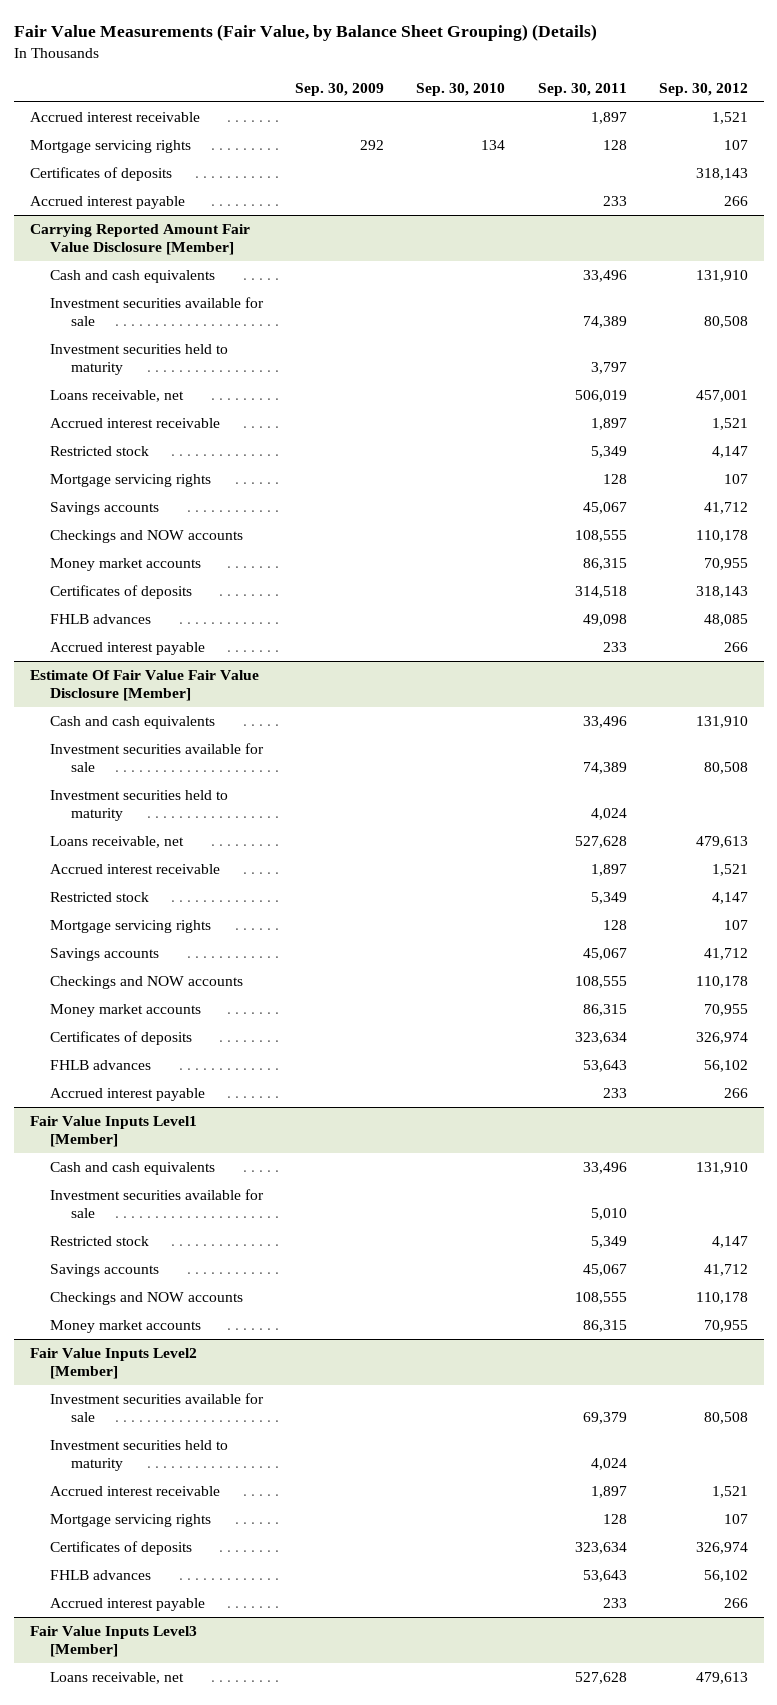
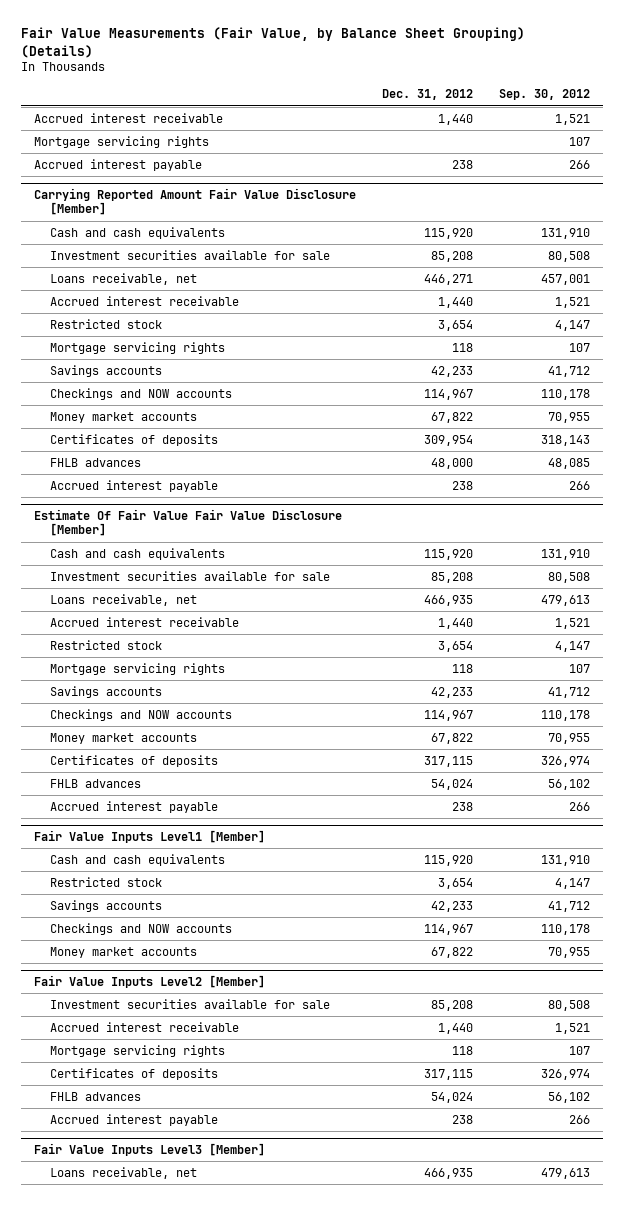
- | Sep. 30, 2009 | Sep. 30, 2010 | Sep. 30, 2011 | Sep. 30, 2012
+ | Dec. 31, 2012 | Sep. 30, 2012
- Certificates of deposits | | | | 318,143
@ Carrying Reported Amount Fair Value Disclosure [Member]
- Investment securities held to maturity | | | 3,797 |
@ Estimate Of Fair Value Fair Value Disclosure [Member]
- Investment securities held to maturity | | | 4,024 |
@ Fair Value Inputs Level1 [Member]
- Investment securities available for sale | | | 5,010 |
@ Fair Value Inputs Level2 [Member]
- Investment securities held to maturity | | | 4,024 |

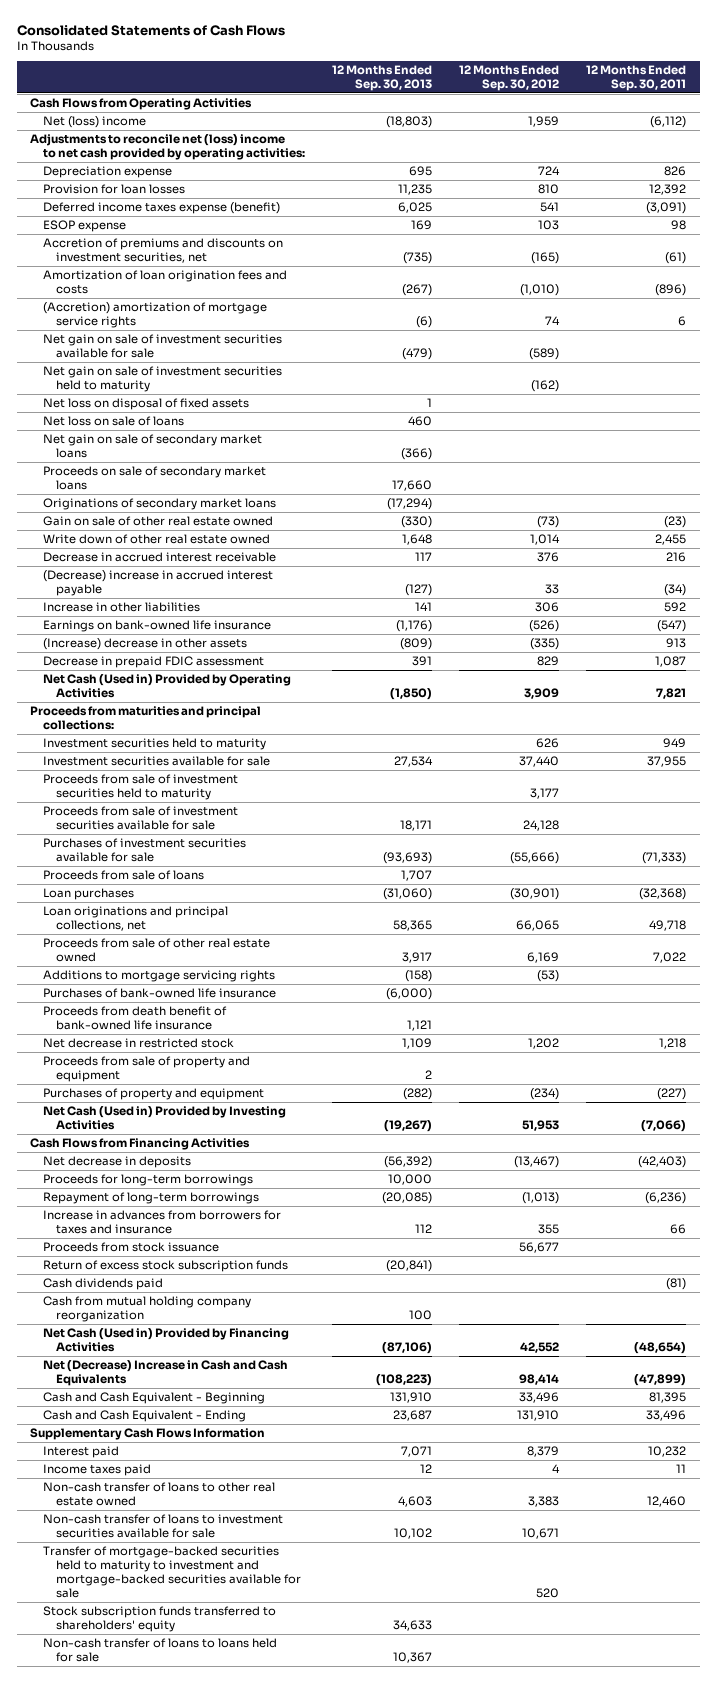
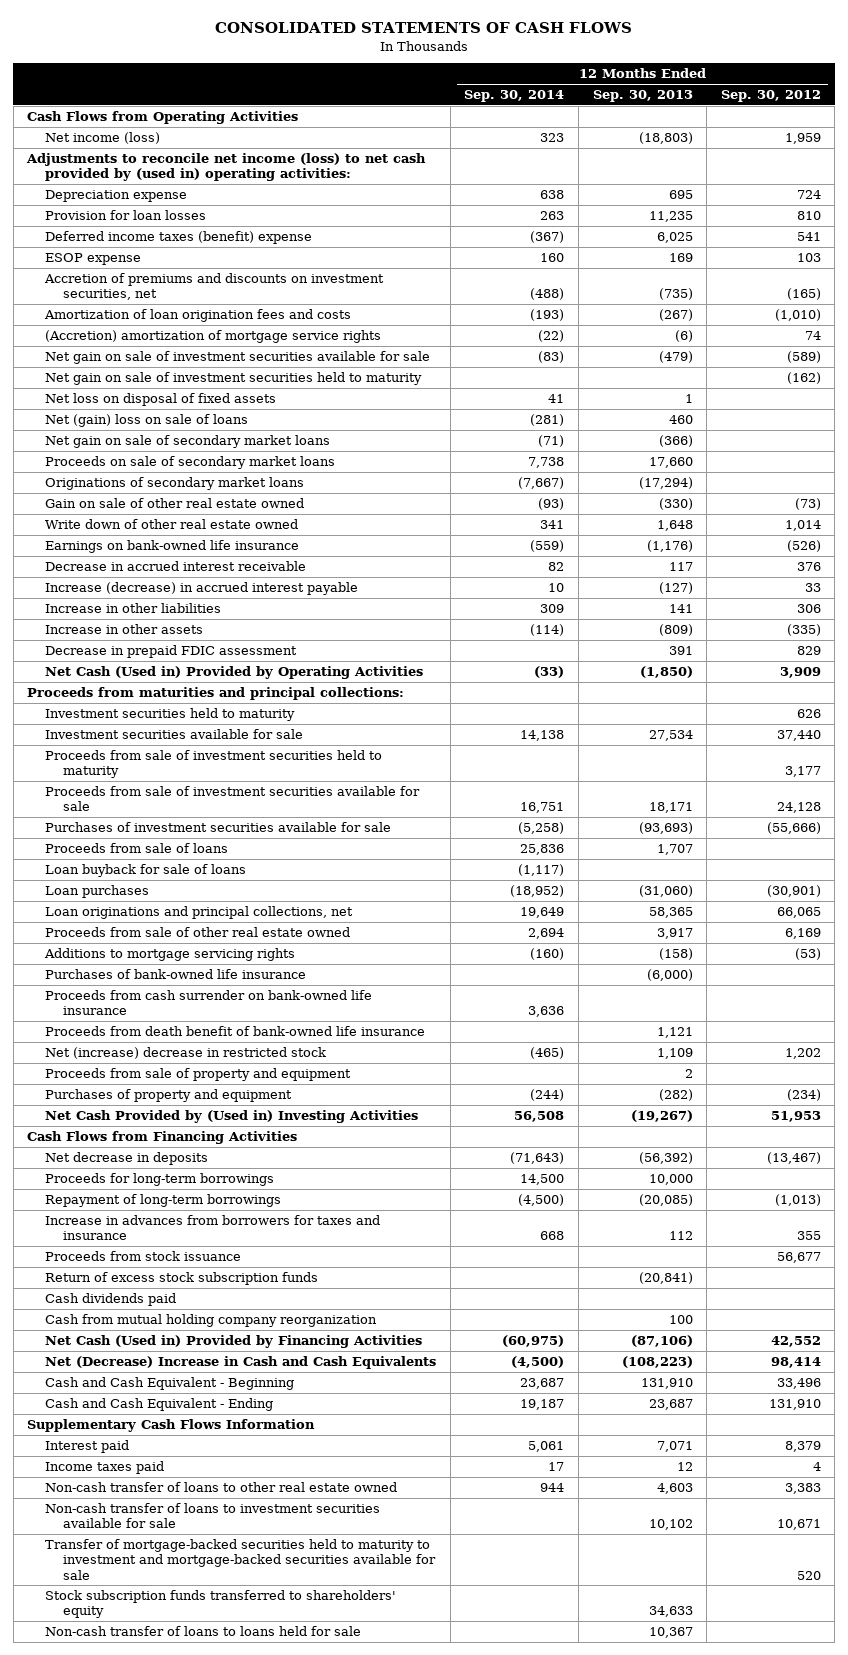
- Consolidated Statements of Cash Flows
+ CONSOLIDATED STATEMENTS OF CASH FLOWS
- | 12 Months Ended Sep. 30, 2013 | 12 Months Ended Sep. 30, 2012 | 12 Months Ended Sep. 30, 2011
+ | 12 Months Ended Sep. 30, 2014 | 12 Months Ended Sep. 30, 2013 | 12 Months Ended Sep. 30, 2012
- Net (loss) income | (18,803) | 1,959 | (6,112)
- Adjustments to reconcile net (loss) income to net cash provided by operating activities:
+ Net income (loss) | 323 | (18,803) | 1,959
+ Adjustments to reconcile net income (loss) to net cash provided by (used in) operating activities:
- Deferred income taxes expense (benefit) | 6,025 | 541 | (3,091)
+ Deferred income taxes (benefit) expense | (367) | 6,025 | 541
- Net loss on sale of loans | 460 | |
+ Net (gain) loss on sale of loans | (281) | 460 |
moved up: Earnings on bank-owned life insurance | (559) | (1,176) | (526)
- (Decrease) increase in accrued interest payable | (127) | 33 | (34)
+ Increase (decrease) in accrued interest payable | 10 | (127) | 33
- (Increase) decrease in other assets | (809) | (335) | 913
+ Increase in other assets | (114) | (809) | (335)
+ Loan buyback for sale of loans | (1,117) | |
+ Proceeds from cash surrender on bank-owned life insurance | 3,636 | |
- Net decrease in restricted stock | 1,109 | 1,202 | 1,218
+ Net (increase) decrease in restricted stock | (465) | 1,109 | 1,202
- Net Cash (Used in) Provided by Investing Activities | (19,267) | 51,953 | (7,066)
+ Net Cash Provided by (Used in) Investing Activities | 56,508 | (19,267) | 51,953

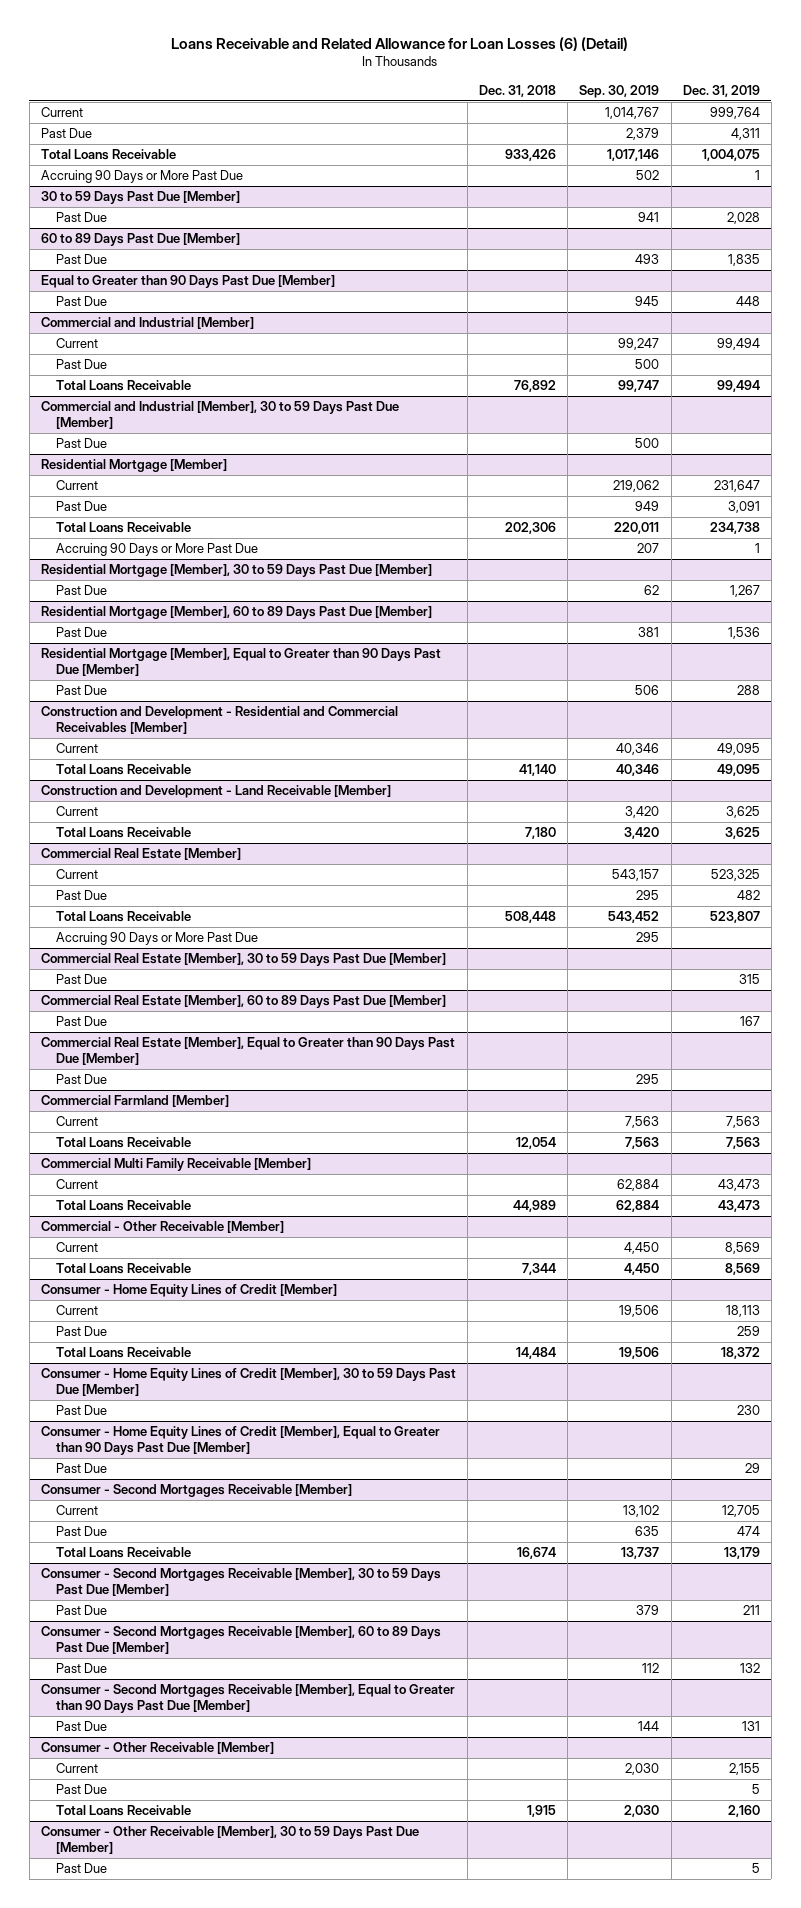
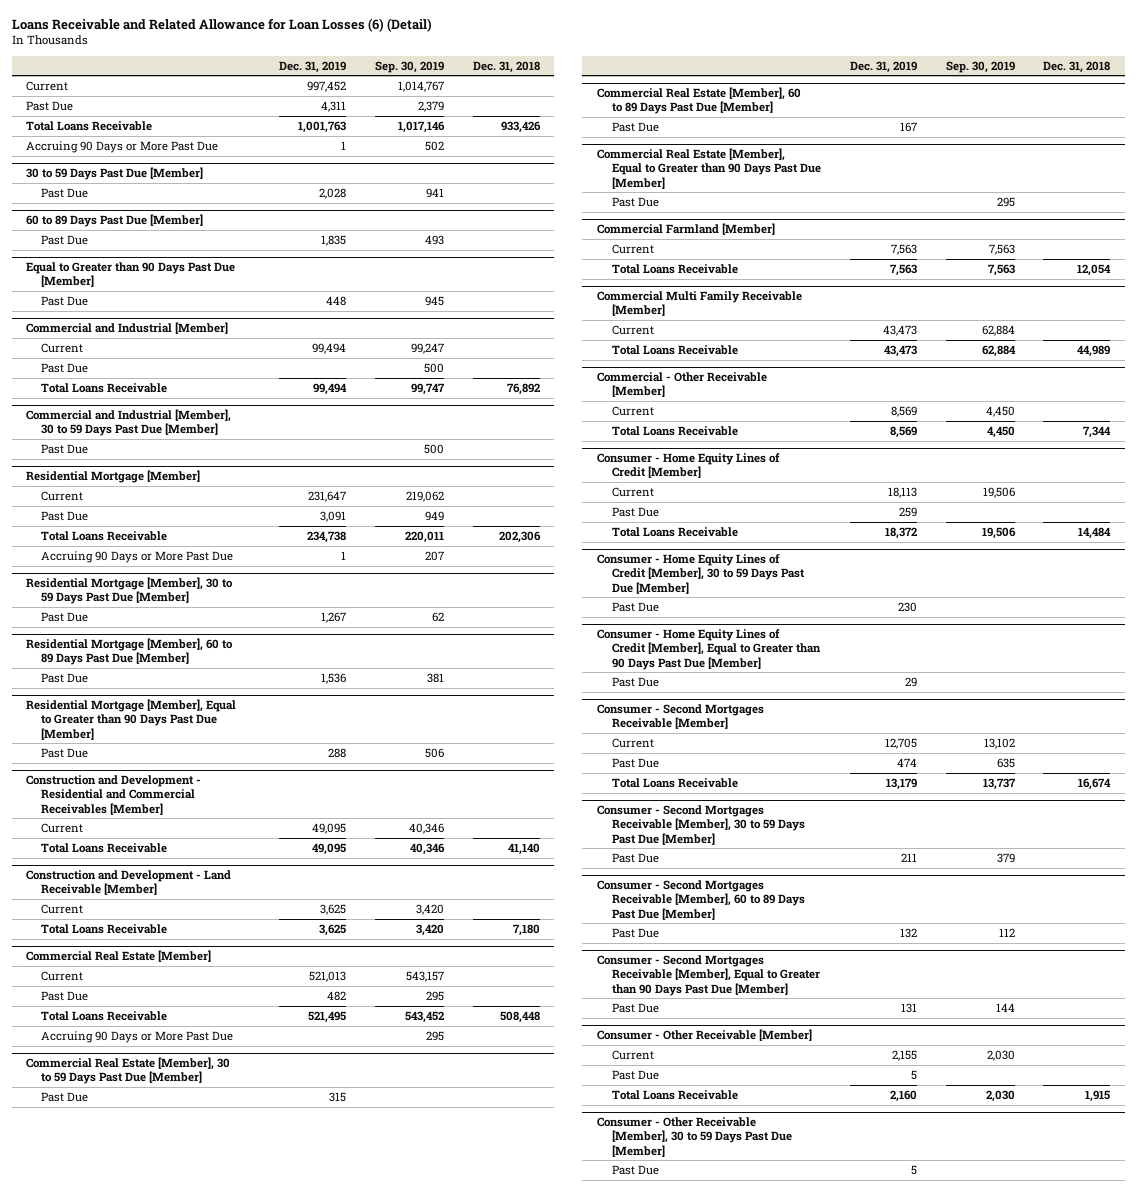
- | Dec. 31, 2018 | Sep. 30, 2019 | Dec. 31, 2019
+ | Dec. 31, 2019 | Sep. 30, 2019 | Dec. 31, 2018
- Current | | 1,014,767 | 999,764
+ Current | 997,452 | 1,014,767 |
- Total Loans Receivable | 933,426 | 1,017,146 | 1,004,075
+ Total Loans Receivable | 1,001,763 | 1,017,146 | 933,426
@ Commercial Real Estate [Member]
- Current | | 543,157 | 523,325
+ Current | 521,013 | 543,157 |
- Total Loans Receivable | 508,448 | 543,452 | 523,807
+ Total Loans Receivable | 521,495 | 543,452 | 508,448

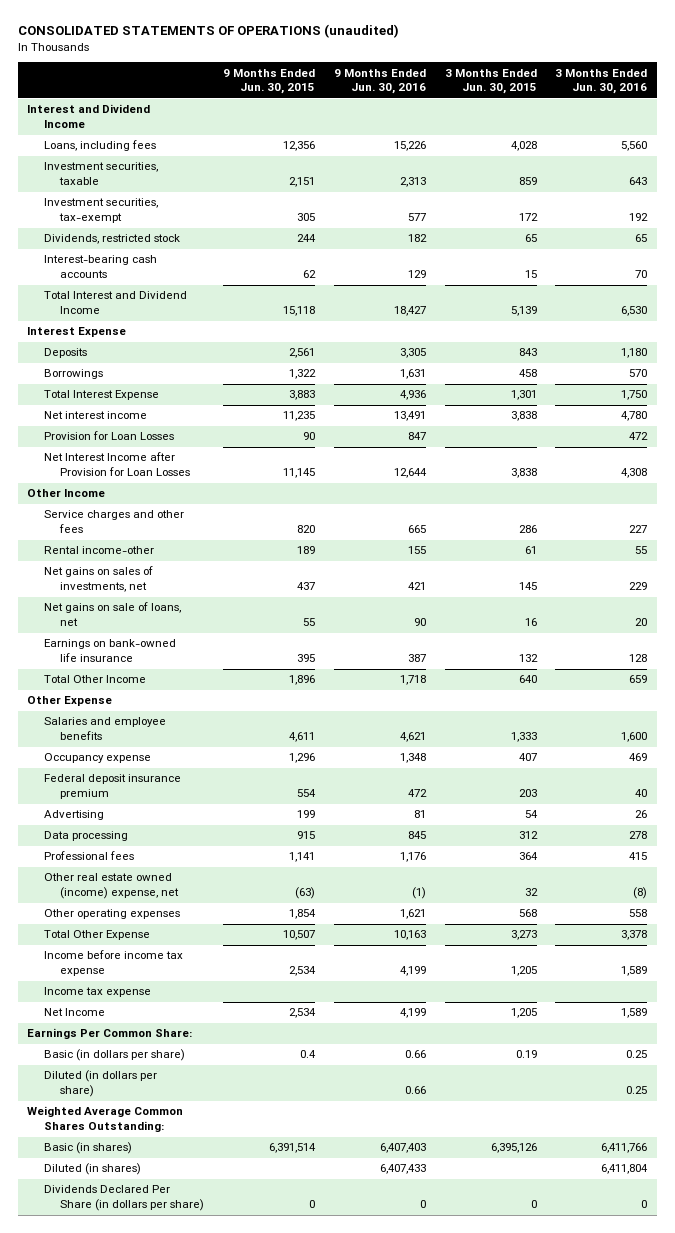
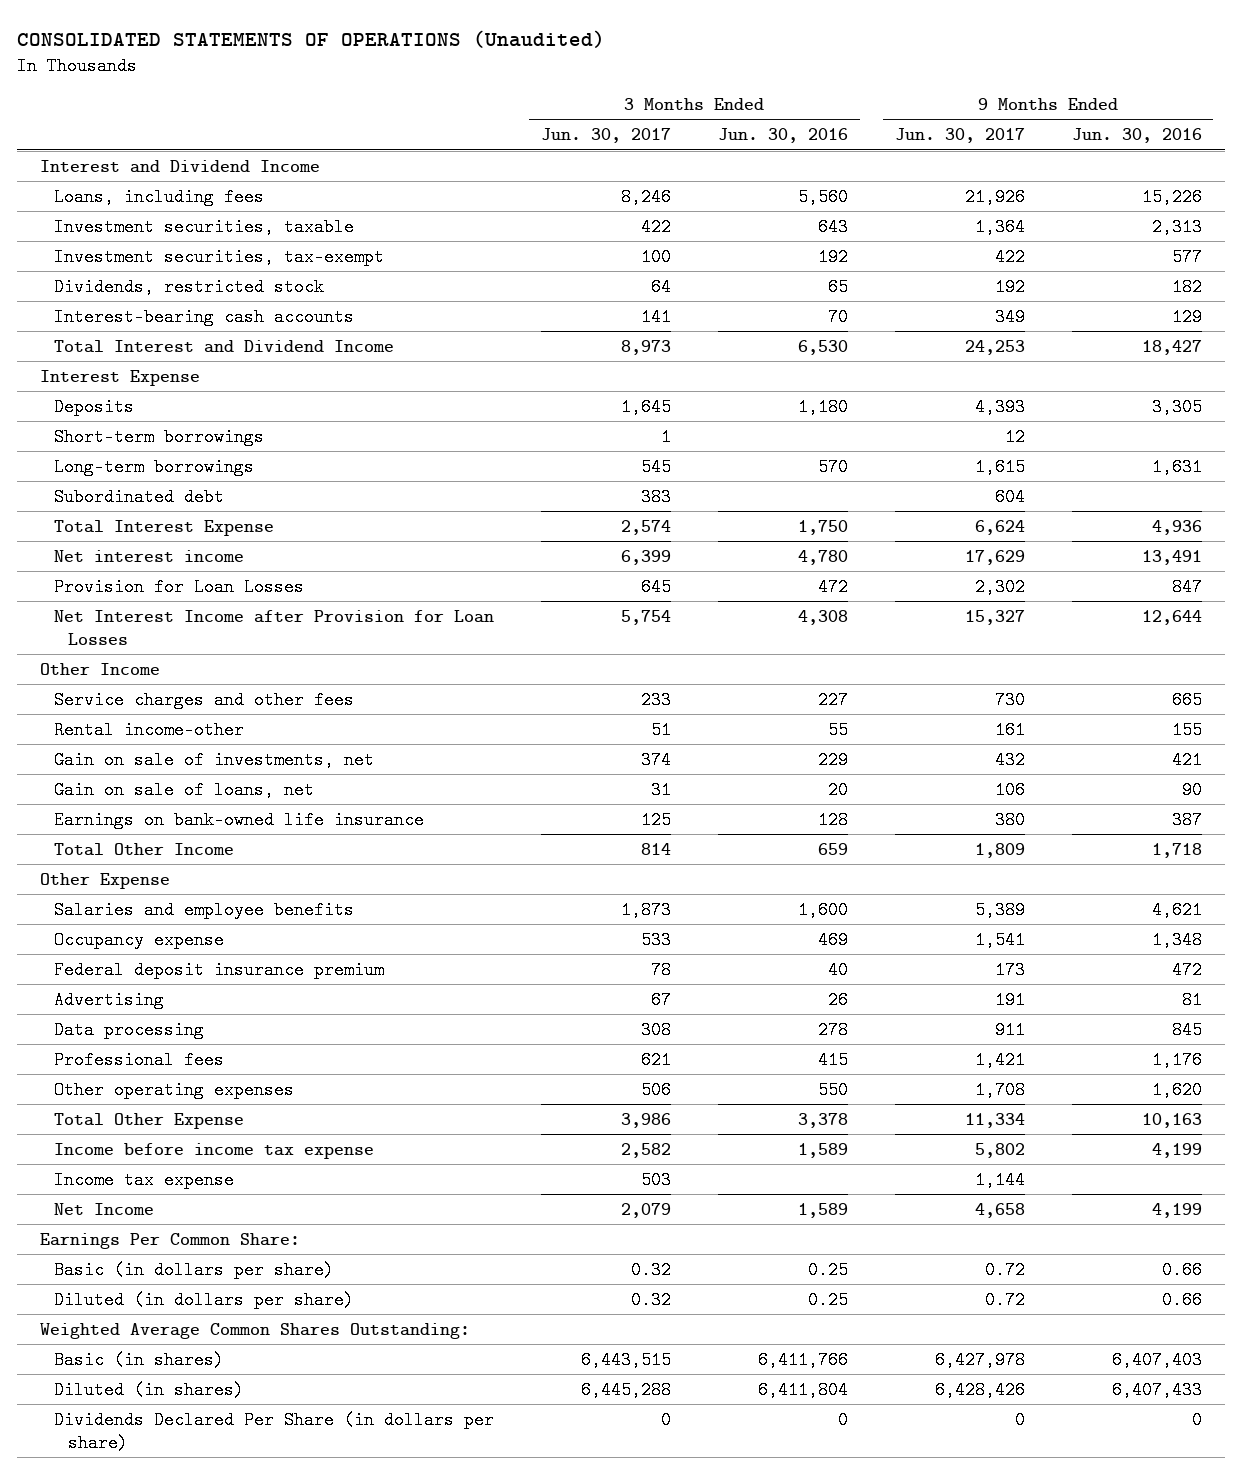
- CONSOLIDATED STATEMENTS OF OPERATIONS (unaudited)
+ CONSOLIDATED STATEMENTS OF OPERATIONS (Unaudited)
- | 9 Months Ended Jun. 30, 2015 | 9 Months Ended Jun. 30, 2016 | 3 Months Ended Jun. 30, 2015 | 3 Months Ended Jun. 30, 2016
+ | 3 Months Ended Jun. 30, 2017 | 3 Months Ended Jun. 30, 2016 | 9 Months Ended Jun. 30, 2017 | 9 Months Ended Jun. 30, 2016
- Borrowings | 1,322 | 1,631 | 458 | 570
+ Short-term borrowings | 1 | | 12 |
+ Long-term borrowings | 545 | 570 | 1,615 | 1,631
+ Subordinated debt | 383 | | 604 |
- Net gains on sales of investments, net | 437 | 421 | 145 | 229
- Net gains on sale of loans, net | 55 | 90 | 16 | 20
+ Gain on sale of investments, net | 374 | 229 | 432 | 421
+ Gain on sale of loans, net | 31 | 20 | 106 | 90
- Other real estate owned (income) expense, net | (63) | (1) | 32 | (8)
- Other operating expenses | 1,854 | 1,621 | 568 | 558
+ Other operating expenses | 506 | 550 | 1,708 | 1,620

